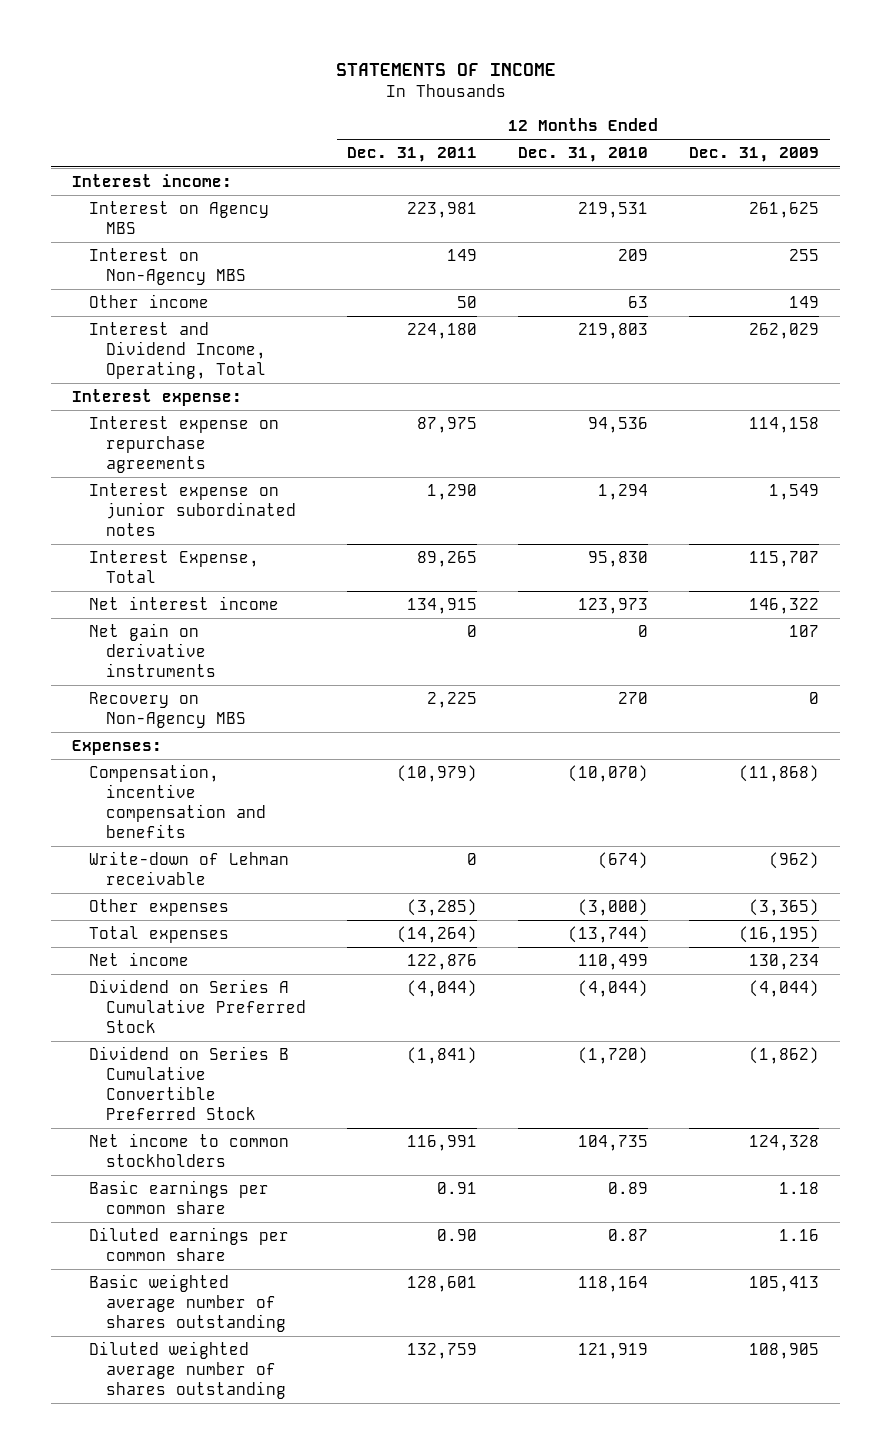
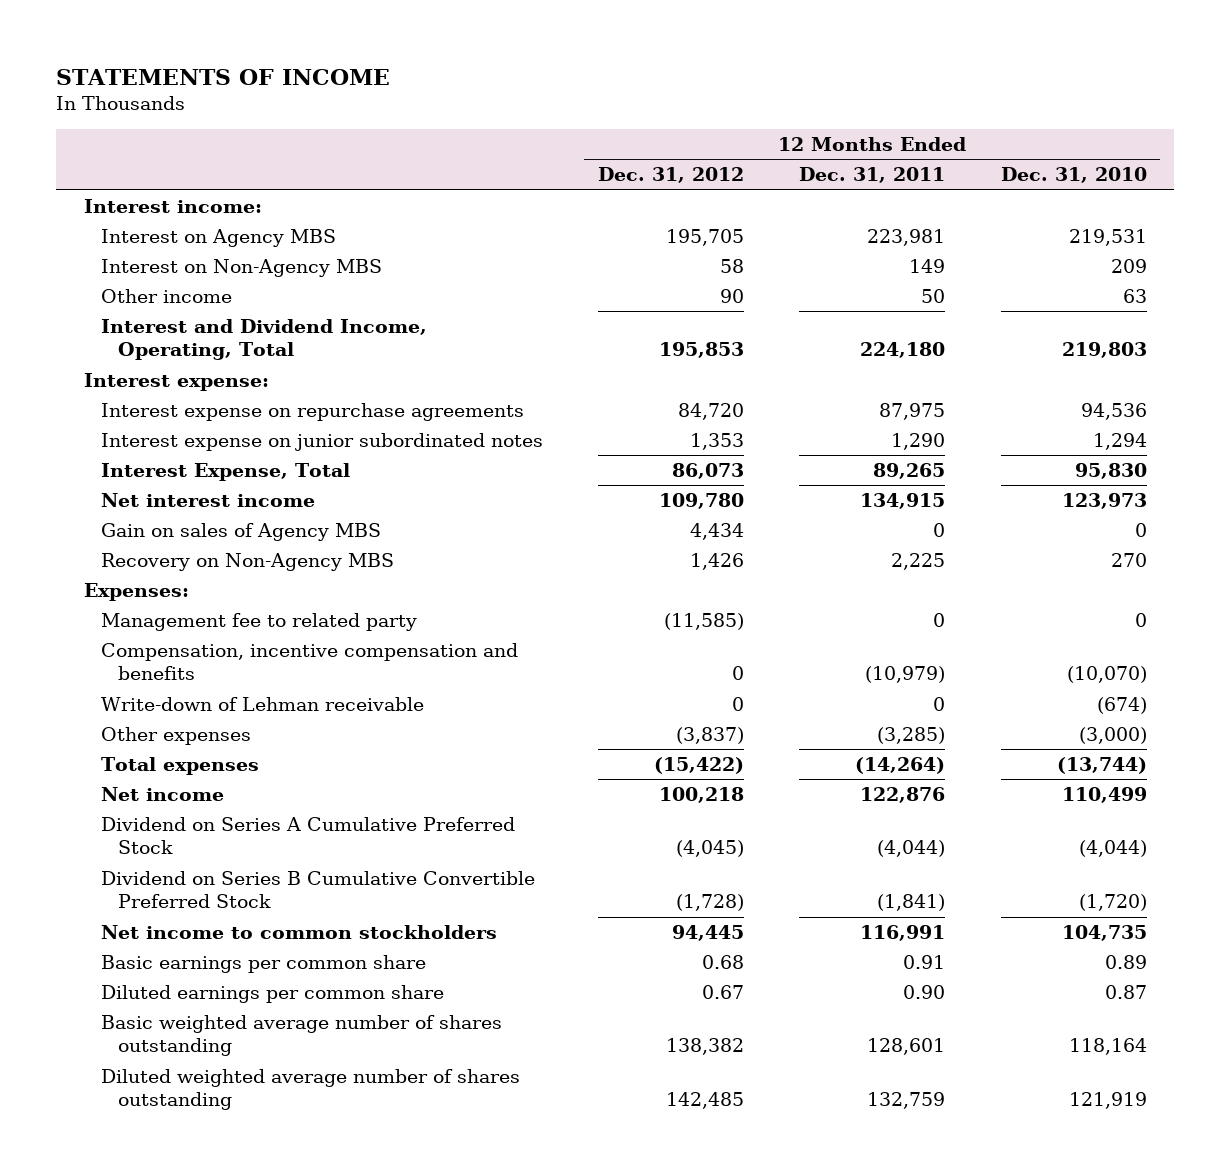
- | 12 Months Ended Dec. 31, 2011 | 12 Months Ended Dec. 31, 2010 | 12 Months Ended Dec. 31, 2009
+ | 12 Months Ended Dec. 31, 2012 | 12 Months Ended Dec. 31, 2011 | 12 Months Ended Dec. 31, 2010
- Net gain on derivative instruments | 0 | 0 | 107
+ Gain on sales of Agency MBS | 4,434 | 0 | 0
+ Management fee to related party | (11,585) | 0 | 0

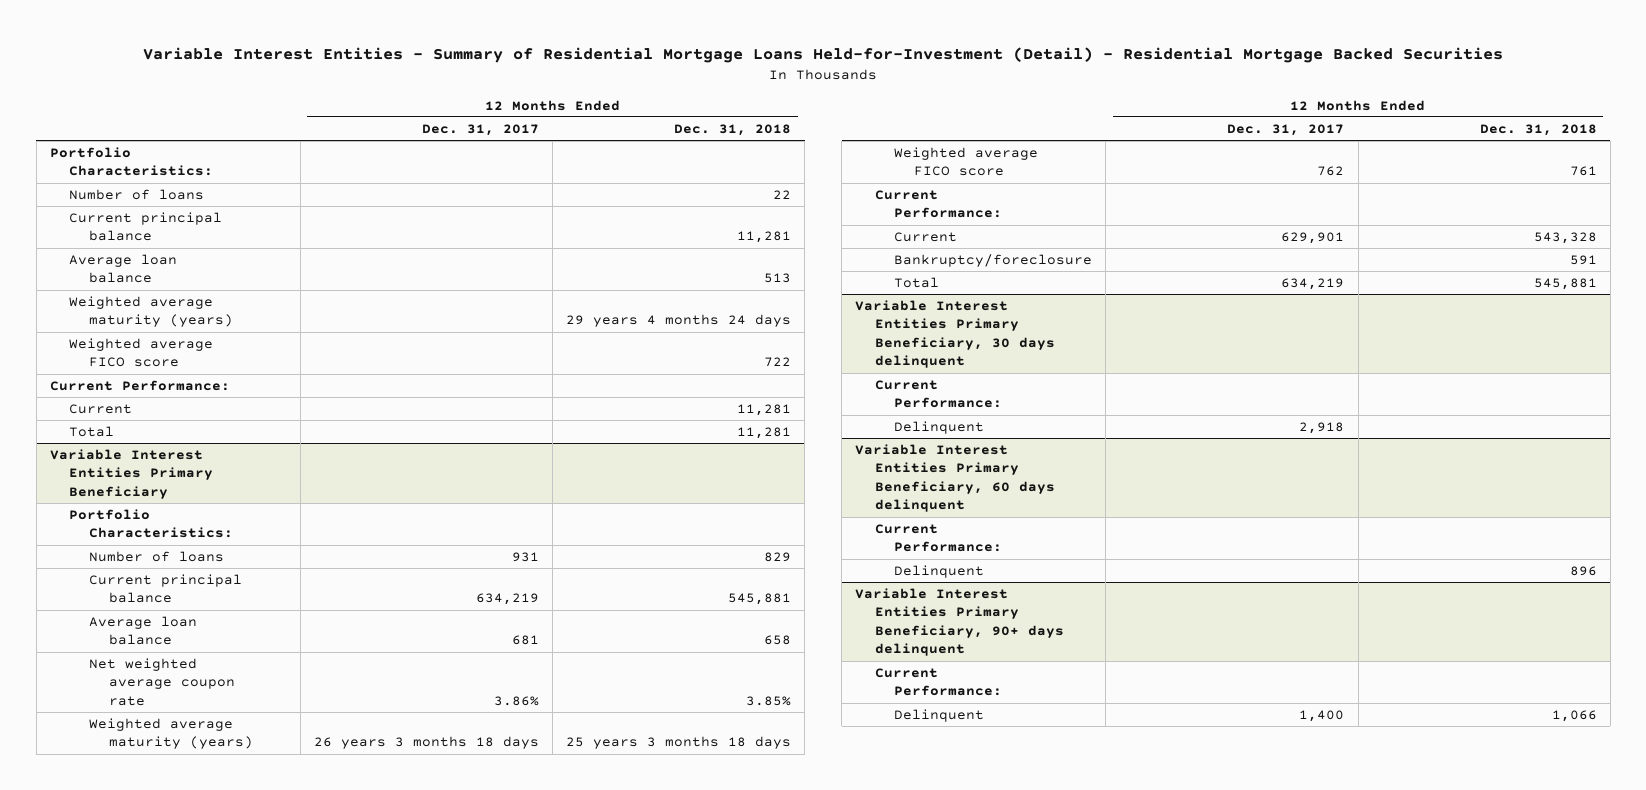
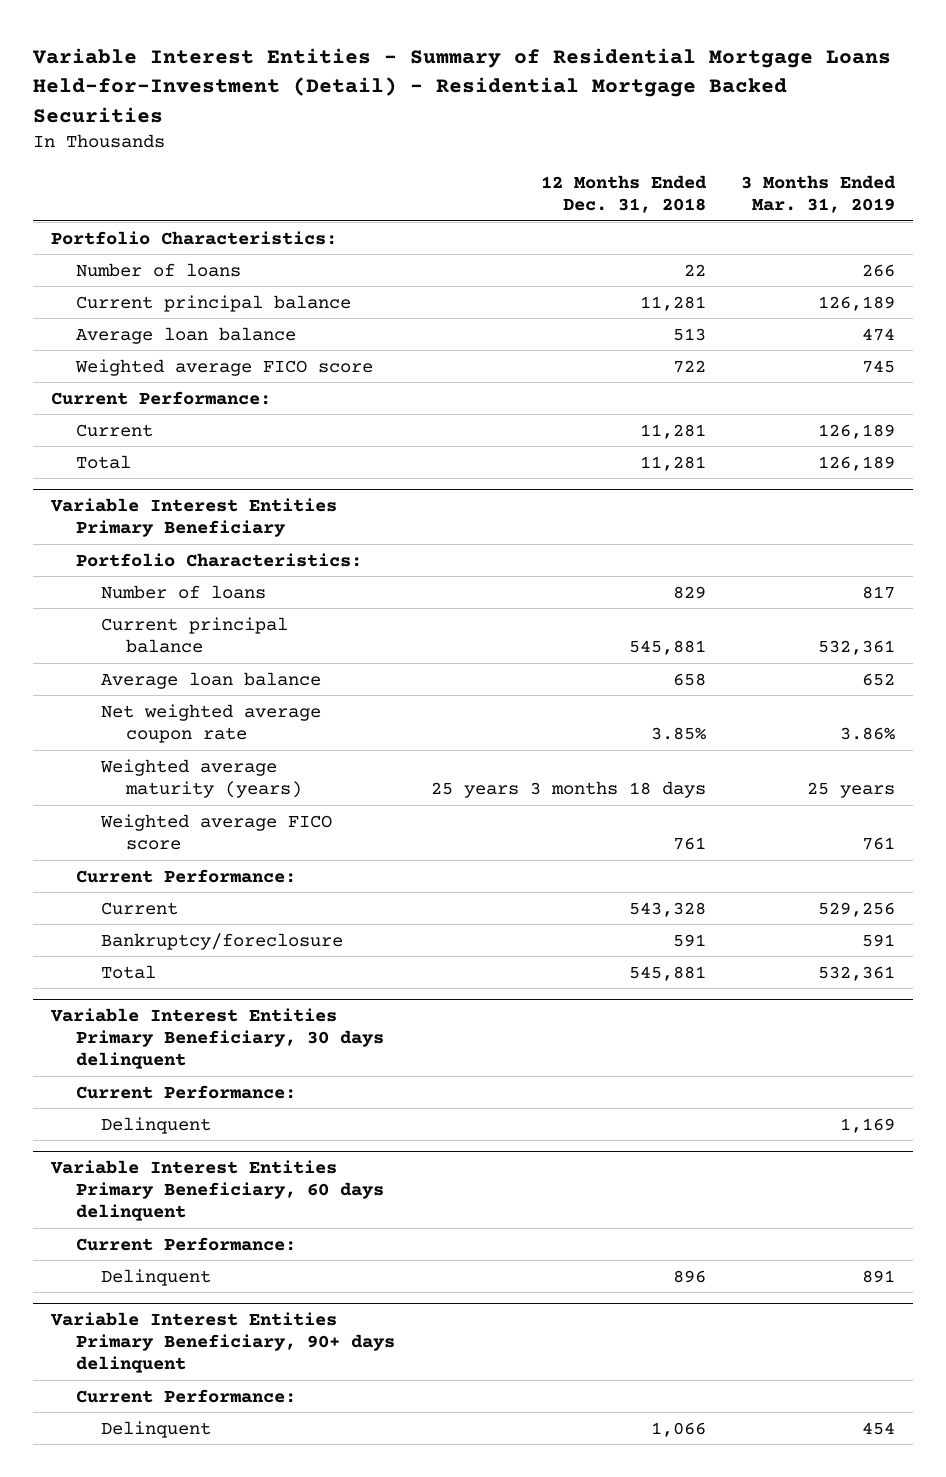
- | 12 Months Ended Dec. 31, 2017 | 12 Months Ended Dec. 31, 2018
+ | 12 Months Ended Dec. 31, 2018 | 3 Months Ended Mar. 31, 2019
- Weighted average maturity (years) | | 29 years 4 months 24 days

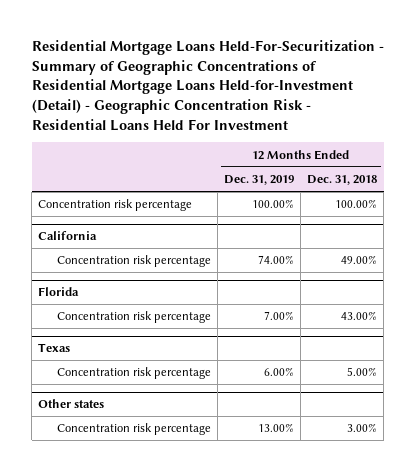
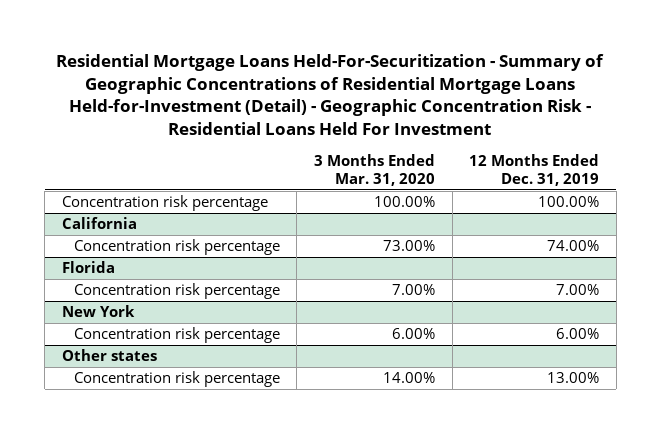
- | 12 Months Ended Dec. 31, 2019 | 12 Months Ended Dec. 31, 2018
+ | 3 Months Ended Mar. 31, 2020 | 12 Months Ended Dec. 31, 2019
- Texas
+ New York

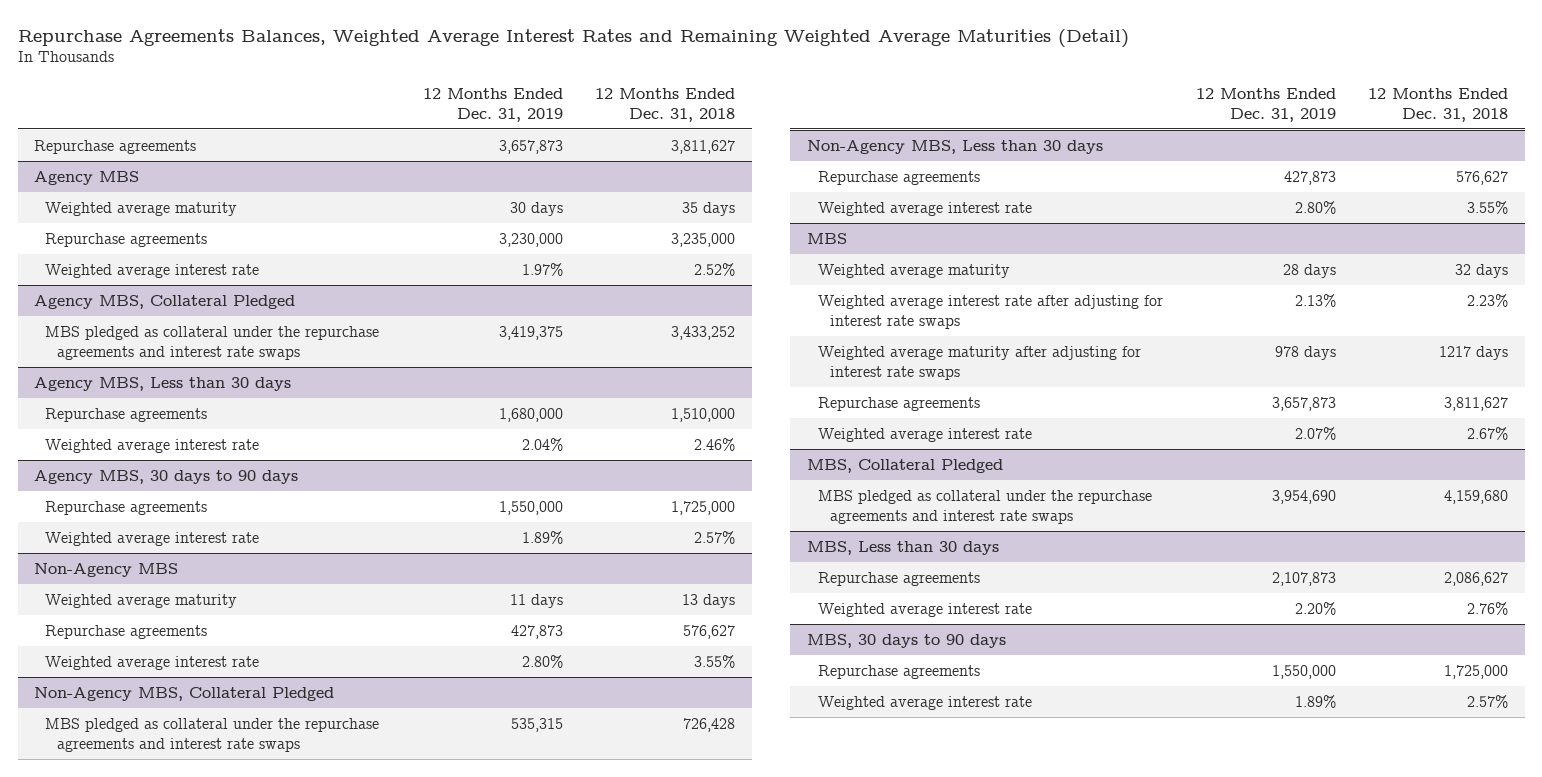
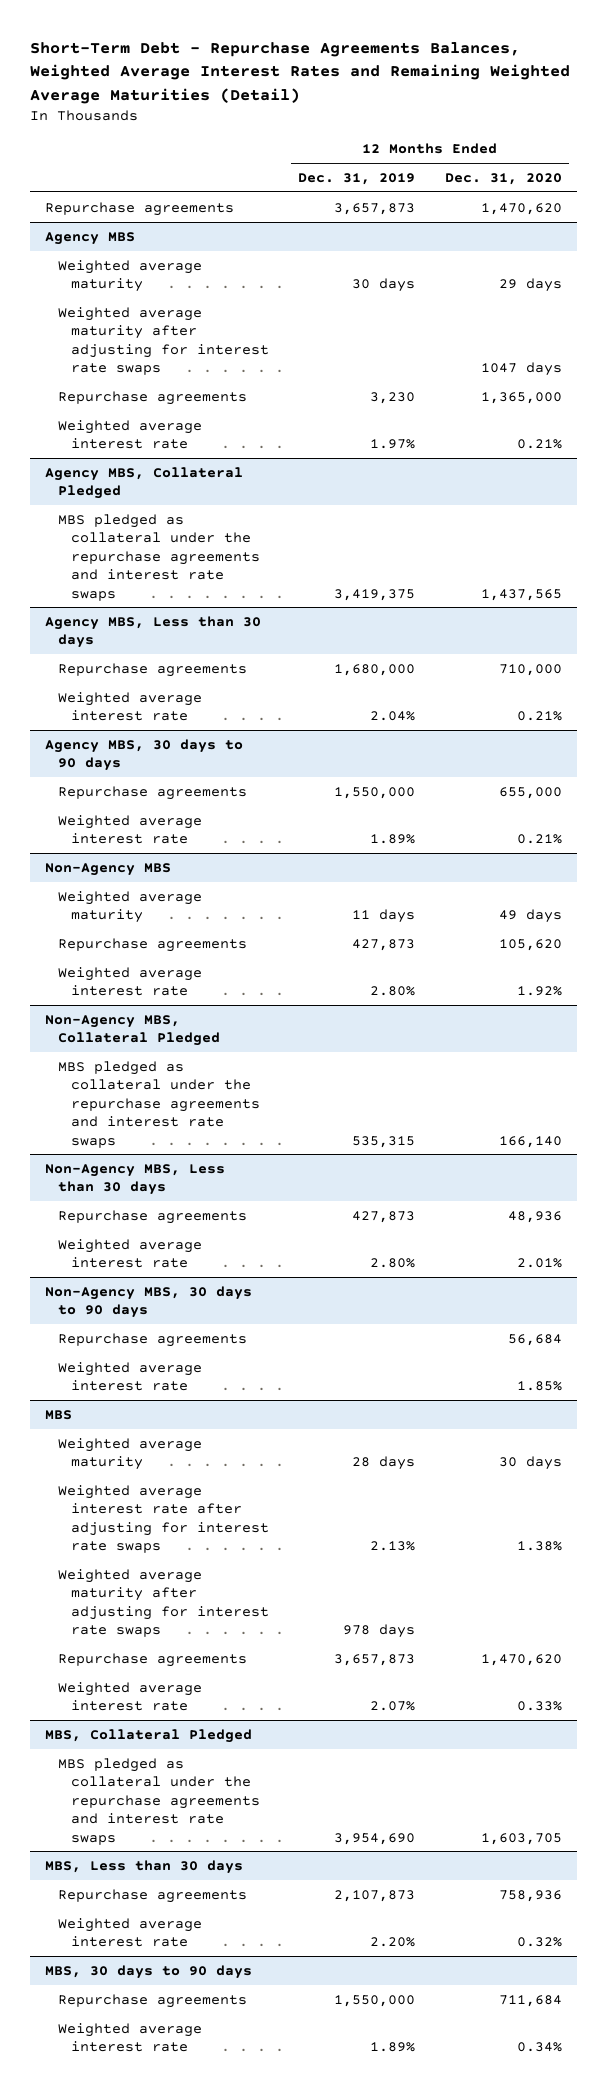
- Repurchase Agreements Balances, Weighted Average Interest Rates and Remaining Weighted Average Maturities (Detail)
+ Short-Term Debt - Repurchase Agreements Balances, Weighted Average Interest Rates and Remaining Weighted Average Maturities (Detail)
- | 12 Months Ended Dec. 31, 2019 | 12 Months Ended Dec. 31, 2018
+ | 12 Months Ended Dec. 31, 2019 | 12 Months Ended Dec. 31, 2020
@ Agency MBS
- Repurchase agreements | 3,230,000 | 3,235,000
+ Weighted average maturity after adjusting for interest rate swaps | | 1047 days
+ Repurchase agreements | 3,230 | 1,365,000
+ Non-Agency MBS, 30 days to 90 days
+ Repurchase agreements | | 56,684
+ Weighted average interest rate | | 1.85%

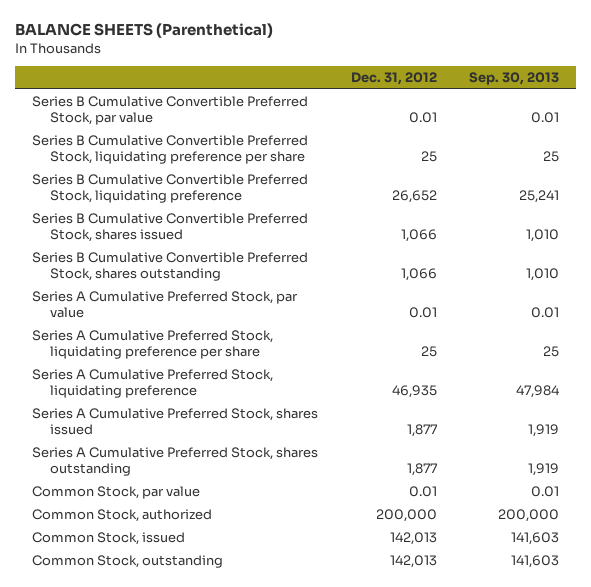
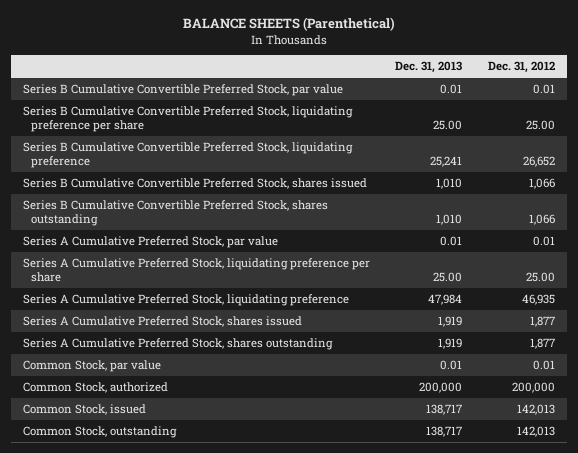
- | Dec. 31, 2012 | Sep. 30, 2013
+ | Dec. 31, 2013 | Dec. 31, 2012
- Series B Cumulative Convertible Preferred Stock, liquidating preference per share | 25 | 25
+ Series B Cumulative Convertible Preferred Stock, liquidating preference per share | 25.00 | 25.00
- Series A Cumulative Preferred Stock, liquidating preference per share | 25 | 25
+ Series A Cumulative Preferred Stock, liquidating preference per share | 25.00 | 25.00

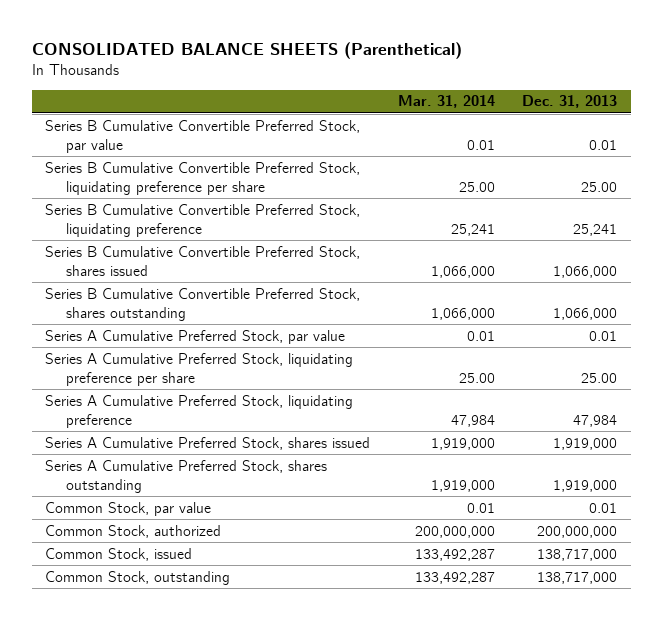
- BALANCE SHEETS (Parenthetical)
+ CONSOLIDATED BALANCE SHEETS (Parenthetical)
- | Dec. 31, 2013 | Dec. 31, 2012
+ | Mar. 31, 2014 | Dec. 31, 2013
- Series B Cumulative Convertible Preferred Stock, shares issued | 1,010 | 1,066
- Series B Cumulative Convertible Preferred Stock, shares outstanding | 1,010 | 1,066
+ Series B Cumulative Convertible Preferred Stock, shares issued | 1,066,000 | 1,066,000
+ Series B Cumulative Convertible Preferred Stock, shares outstanding | 1,066,000 | 1,066,000
- Series A Cumulative Preferred Stock, shares issued | 1,919 | 1,877
- Series A Cumulative Preferred Stock, shares outstanding | 1,919 | 1,877
+ Series A Cumulative Preferred Stock, shares issued | 1,919,000 | 1,919,000
+ Series A Cumulative Preferred Stock, shares outstanding | 1,919,000 | 1,919,000
- Common Stock, authorized | 200,000 | 200,000
- Common Stock, issued | 138,717 | 142,013
- Common Stock, outstanding | 138,717 | 142,013
+ Common Stock, authorized | 200,000,000 | 200,000,000
+ Common Stock, issued | 133,492,287 | 138,717,000
+ Common Stock, outstanding | 133,492,287 | 138,717,000

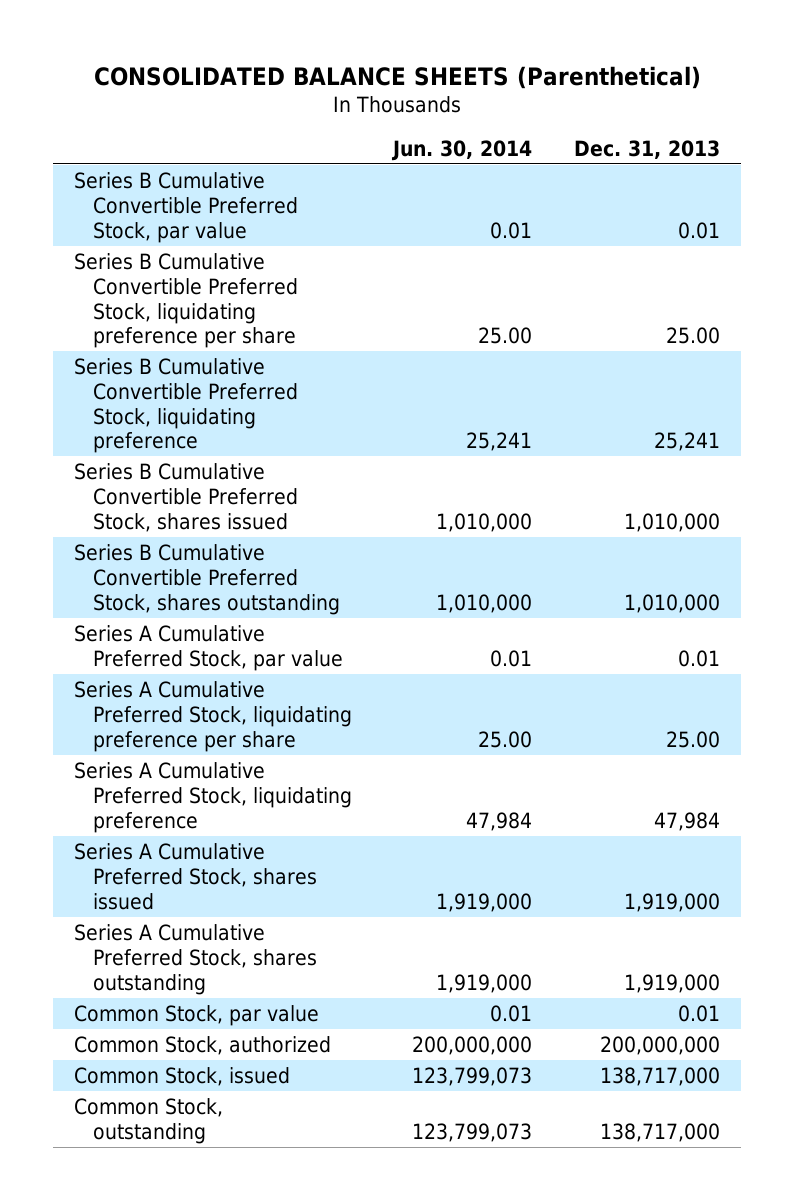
- | Mar. 31, 2014 | Dec. 31, 2013
+ | Jun. 30, 2014 | Dec. 31, 2013
- Series B Cumulative Convertible Preferred Stock, shares issued | 1,066,000 | 1,066,000
- Series B Cumulative Convertible Preferred Stock, shares outstanding | 1,066,000 | 1,066,000
+ Series B Cumulative Convertible Preferred Stock, shares issued | 1,010,000 | 1,010,000
+ Series B Cumulative Convertible Preferred Stock, shares outstanding | 1,010,000 | 1,010,000

